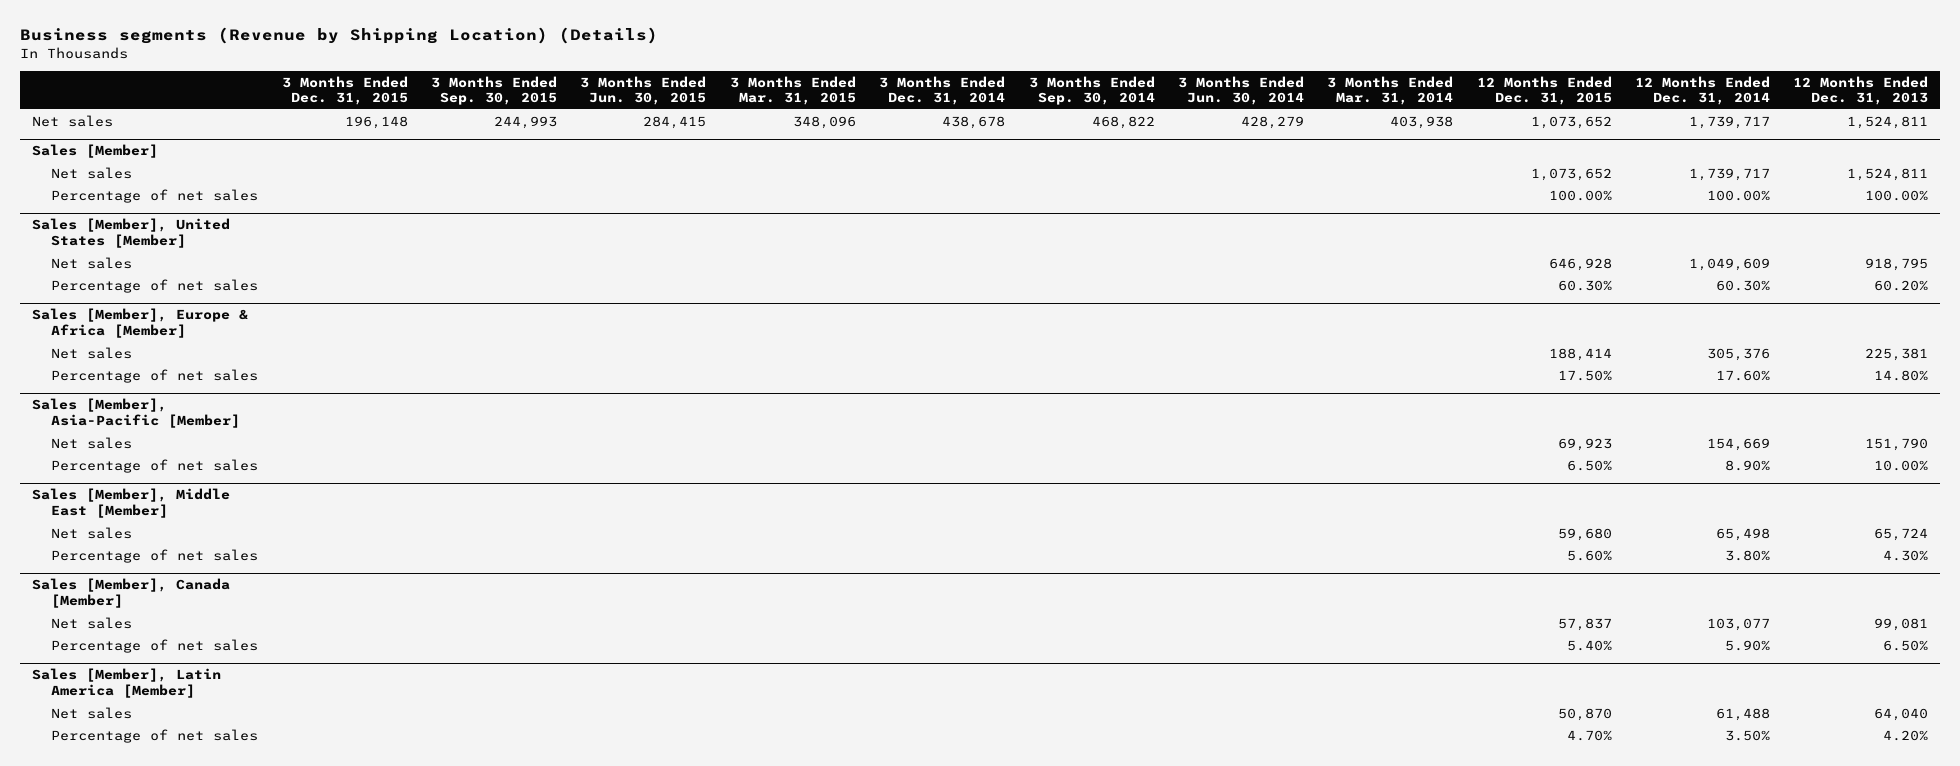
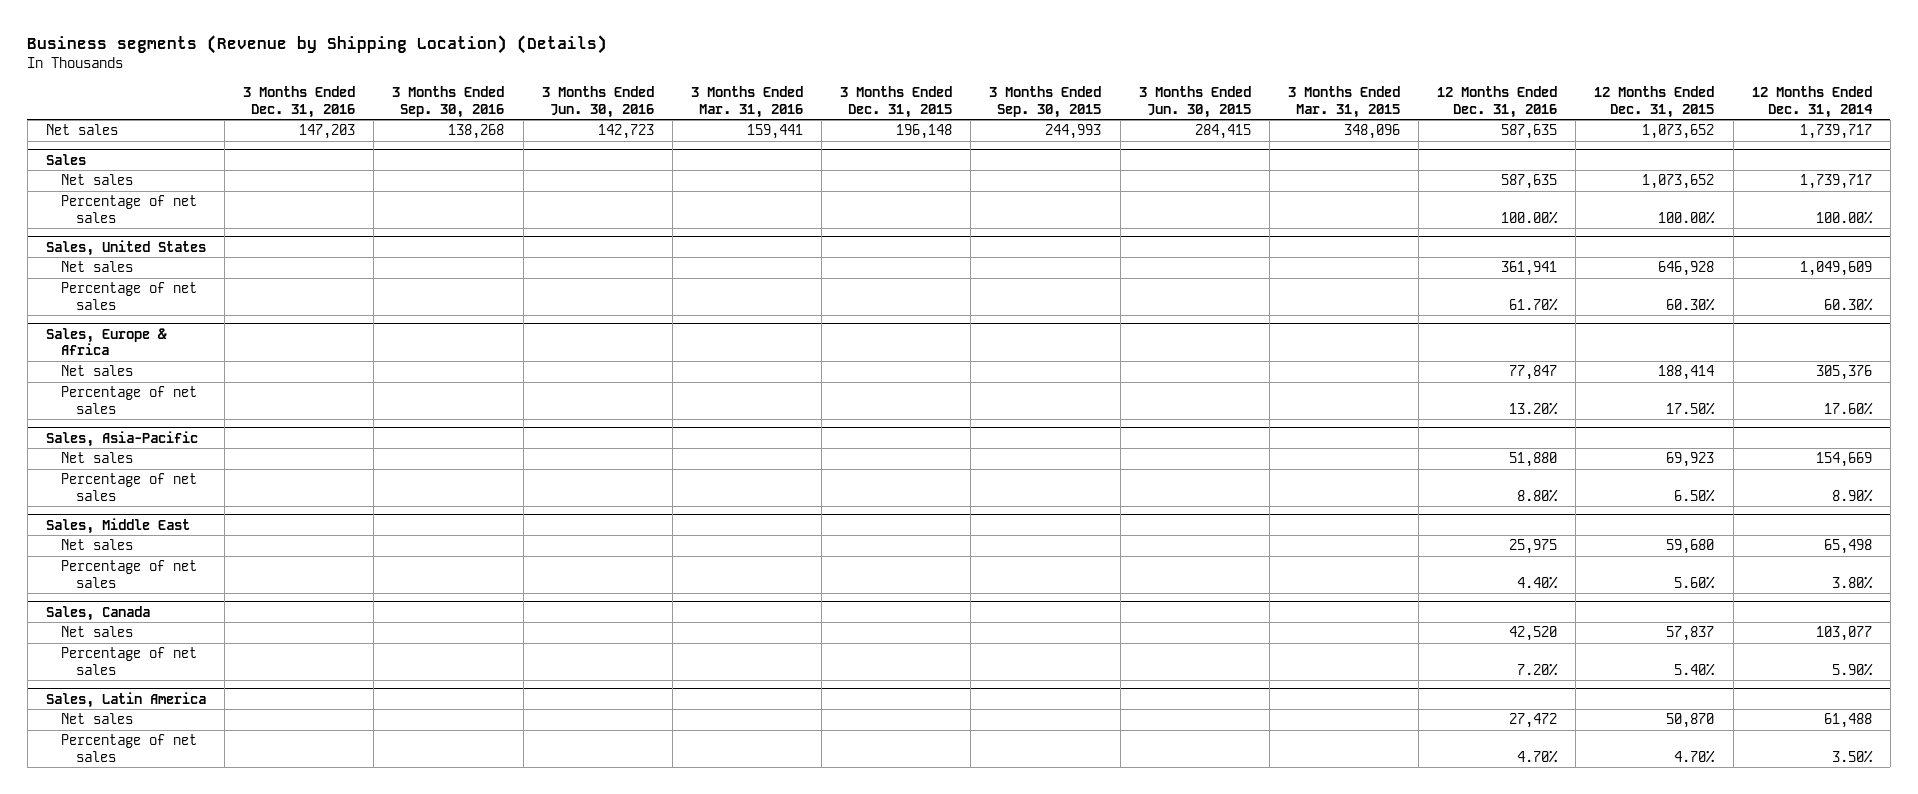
- | 3 Months Ended Dec. 31, 2015 | 3 Months Ended Sep. 30, 2015 | 3 Months Ended Jun. 30, 2015 | 3 Months Ended Mar. 31, 2015 | 3 Months Ended Dec. 31, 2014 | 3 Months Ended Sep. 30, 2014 | 3 Months Ended Jun. 30, 2014 | 3 Months Ended Mar. 31, 2014 | 12 Months Ended Dec. 31, 2015 | 12 Months Ended Dec. 31, 2014 | 12 Months Ended Dec. 31, 2013
+ | 3 Months Ended Dec. 31, 2016 | 3 Months Ended Sep. 30, 2016 | 3 Months Ended Jun. 30, 2016 | 3 Months Ended Mar. 31, 2016 | 3 Months Ended Dec. 31, 2015 | 3 Months Ended Sep. 30, 2015 | 3 Months Ended Jun. 30, 2015 | 3 Months Ended Mar. 31, 2015 | 12 Months Ended Dec. 31, 2016 | 12 Months Ended Dec. 31, 2015 | 12 Months Ended Dec. 31, 2014
- Sales [Member]
+ Sales
- Sales [Member], United States [Member]
+ Sales, United States
- Sales [Member], Europe & Africa [Member]
+ Sales, Europe & Africa
- Sales [Member], Asia-Pacific [Member]
+ Sales, Asia-Pacific
- Sales [Member], Middle East [Member]
+ Sales, Middle East
- Sales [Member], Canada [Member]
+ Sales, Canada
- Sales [Member], Latin America [Member]
+ Sales, Latin America

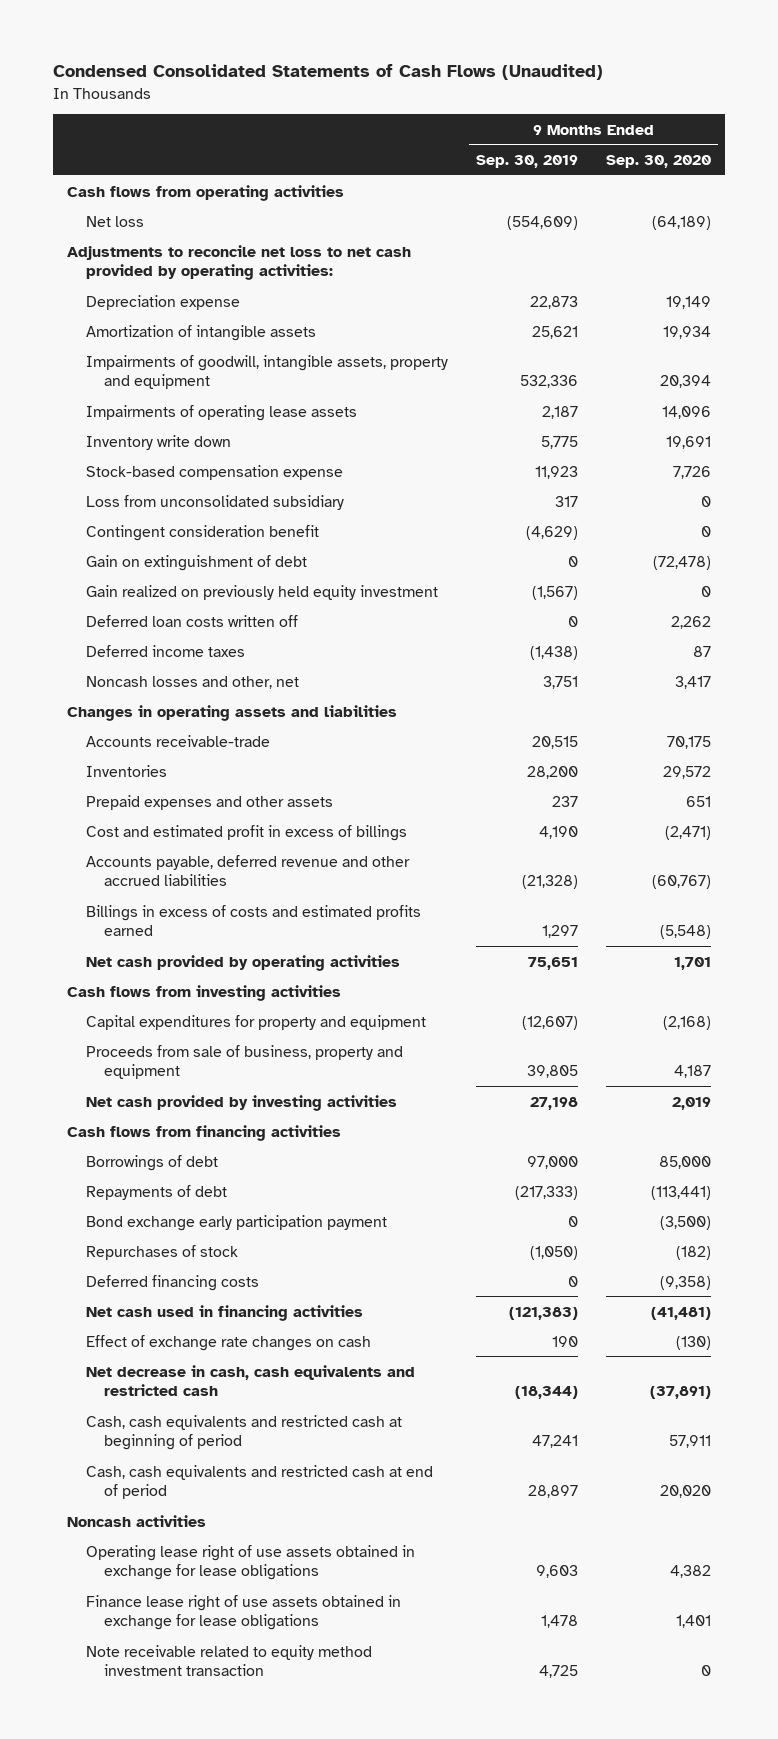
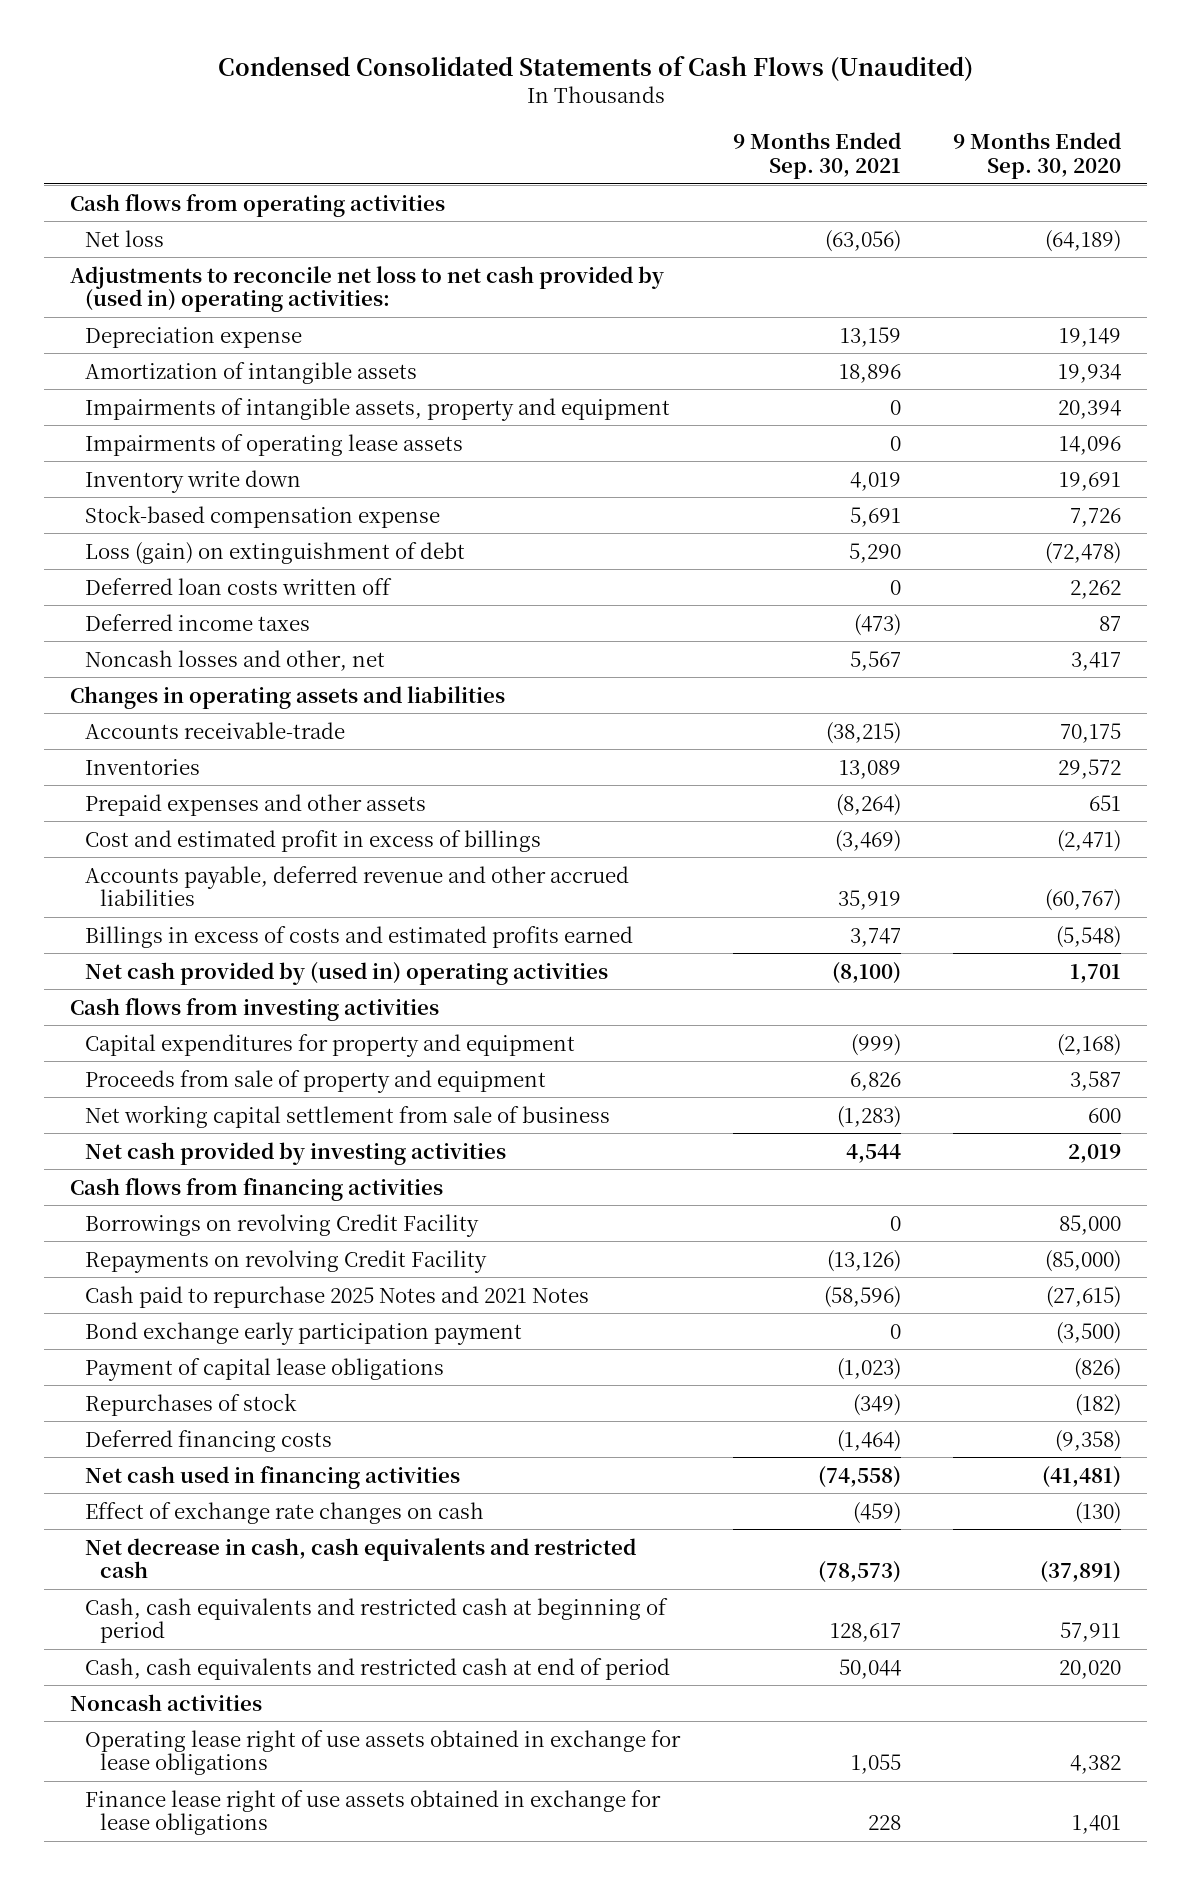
- | 9 Months Ended Sep. 30, 2019 | 9 Months Ended Sep. 30, 2020
+ | 9 Months Ended Sep. 30, 2021 | 9 Months Ended Sep. 30, 2020
- Adjustments to reconcile net loss to net cash provided by operating activities:
+ Adjustments to reconcile net loss to net cash provided by (used in) operating activities:
- Impairments of goodwill, intangible assets, property and equipment | 532,336 | 20,394
+ Impairments of intangible assets, property and equipment | 0 | 20,394
- Loss from unconsolidated subsidiary | 317 | 0
- Contingent consideration benefit | (4,629) | 0
- Gain on extinguishment of debt | 0 | (72,478)
- Gain realized on previously held equity investment | (1,567) | 0
+ Loss (gain) on extinguishment of debt | 5,290 | (72,478)
- Net cash provided by operating activities | 75,651 | 1,701
+ Net cash provided by (used in) operating activities | (8,100) | 1,701
- Proceeds from sale of business, property and equipment | 39,805 | 4,187
+ Proceeds from sale of property and equipment | 6,826 | 3,587
+ Net working capital settlement from sale of business | (1,283) | 600
- Borrowings of debt | 97,000 | 85,000
- Repayments of debt | (217,333) | (113,441)
+ Borrowings on revolving Credit Facility | 0 | 85,000
+ Repayments on revolving Credit Facility | (13,126) | (85,000)
+ Cash paid to repurchase 2025 Notes and 2021 Notes | (58,596) | (27,615)
+ Payment of capital lease obligations | (1,023) | (826)
- Note receivable related to equity method investment transaction | 4,725 | 0

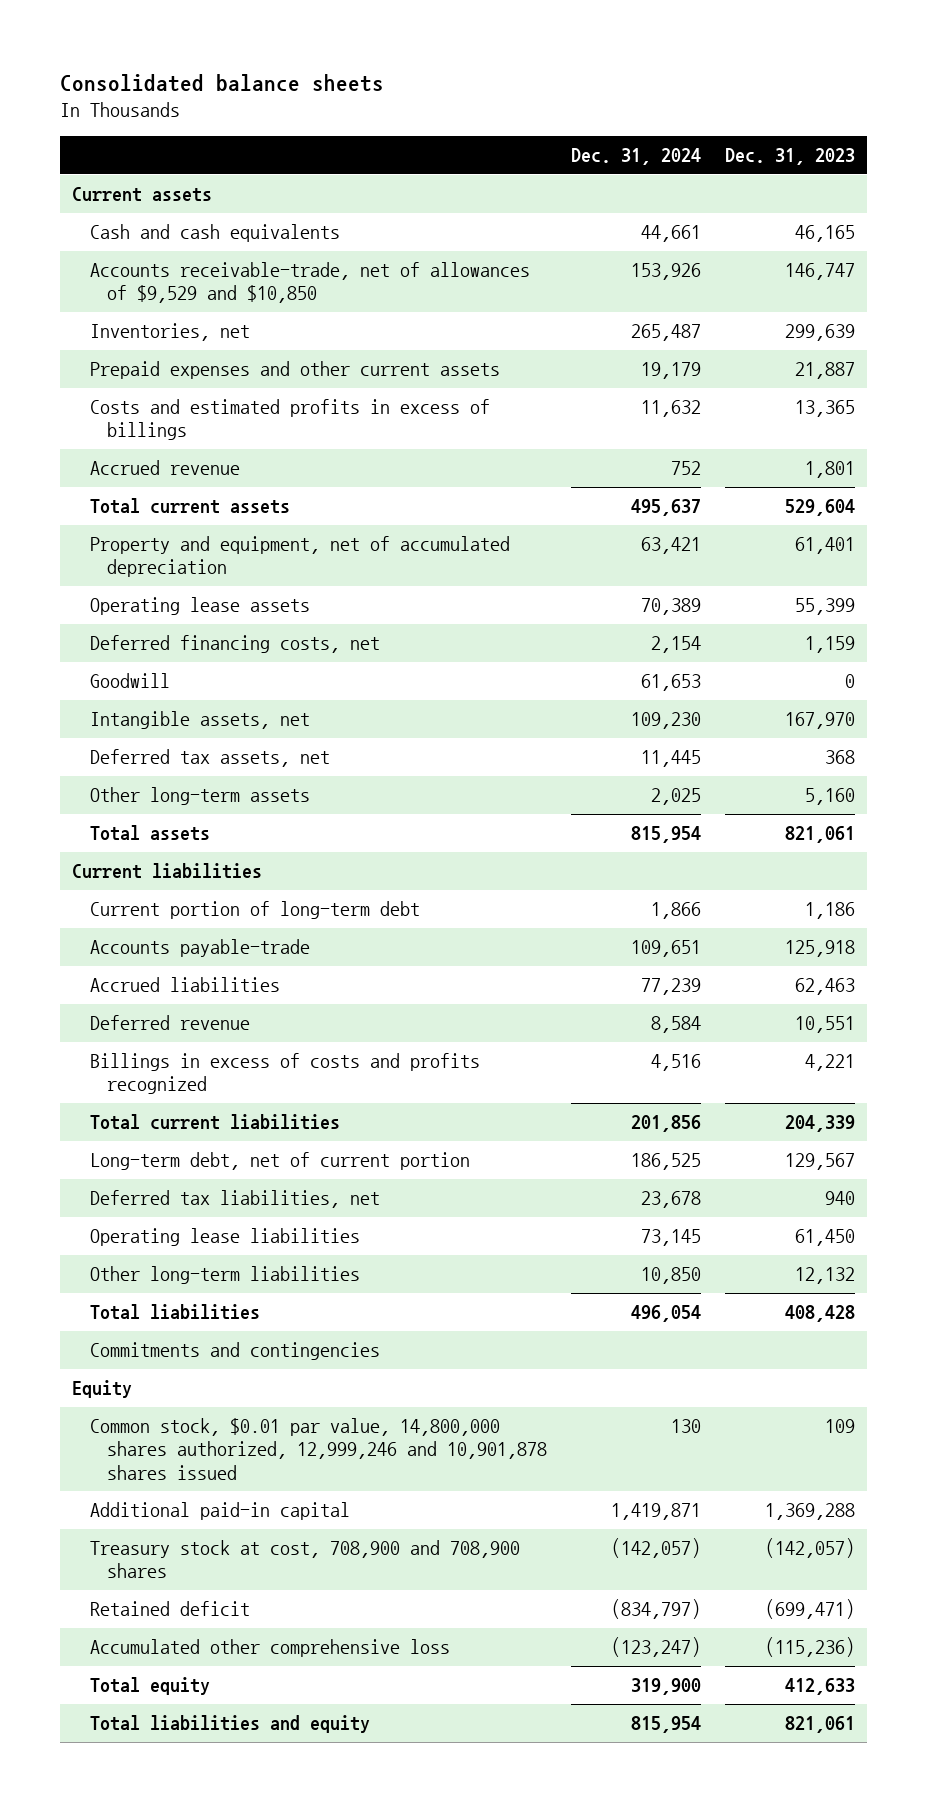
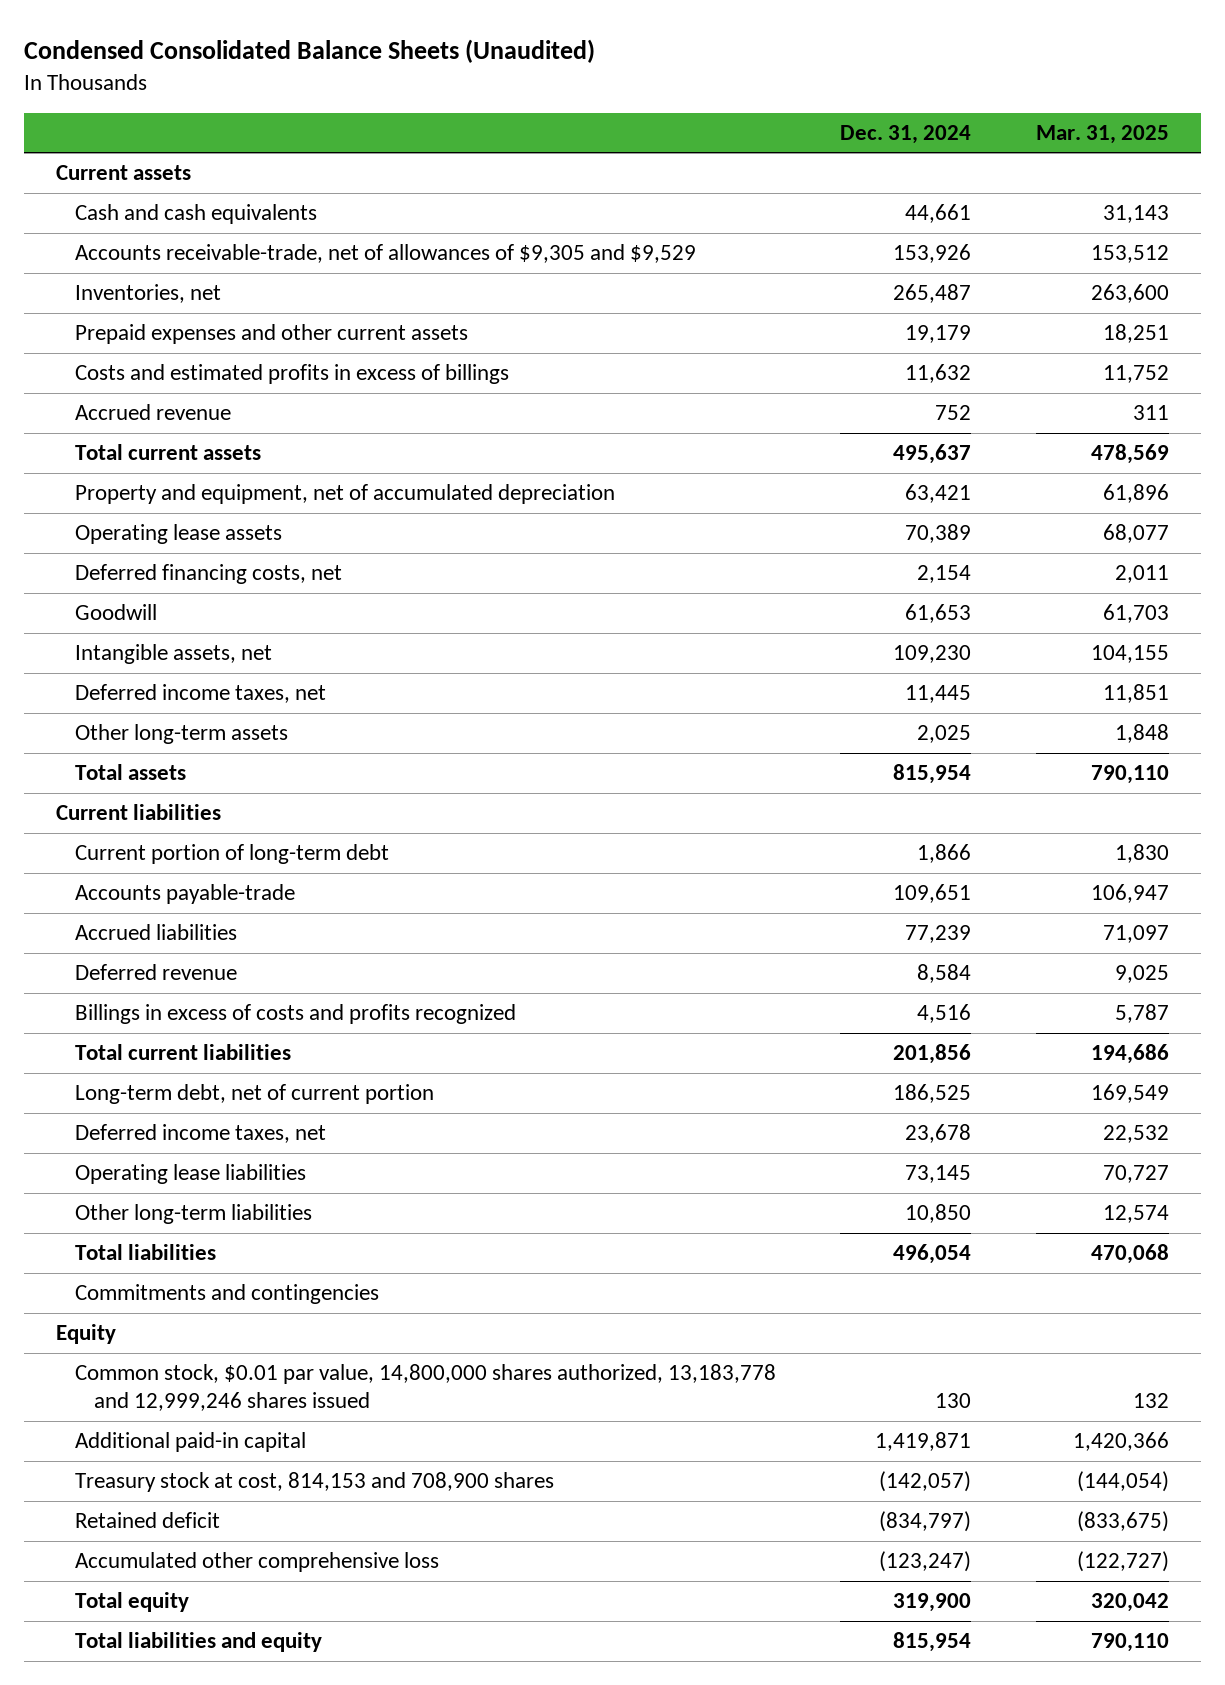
- Consolidated balance sheets
+ Condensed Consolidated Balance Sheets (Unaudited)
- | Dec. 31, 2024 | Dec. 31, 2023
+ | Dec. 31, 2024 | Mar. 31, 2025
- Accounts receivable-trade, net of allowances of $9,529 and $10,850 | 153,926 | 146,747
+ Accounts receivable-trade, net of allowances of $9,305 and $9,529 | 153,926 | 153,512
- Deferred tax assets, net | 11,445 | 368
+ Deferred income taxes, net | 11,445 | 11,851
- Deferred tax liabilities, net | 23,678 | 940
+ Deferred income taxes, net | 23,678 | 22,532
- Common stock, $0.01 par value, 14,800,000 shares authorized, 12,999,246 and 10,901,878 shares issued | 130 | 109
+ Common stock, $0.01 par value, 14,800,000 shares authorized, 13,183,778 and 12,999,246 shares issued | 130 | 132
- Treasury stock at cost, 708,900 and 708,900 shares | (142,057) | (142,057)
+ Treasury stock at cost, 814,153 and 708,900 shares | (142,057) | (144,054)

